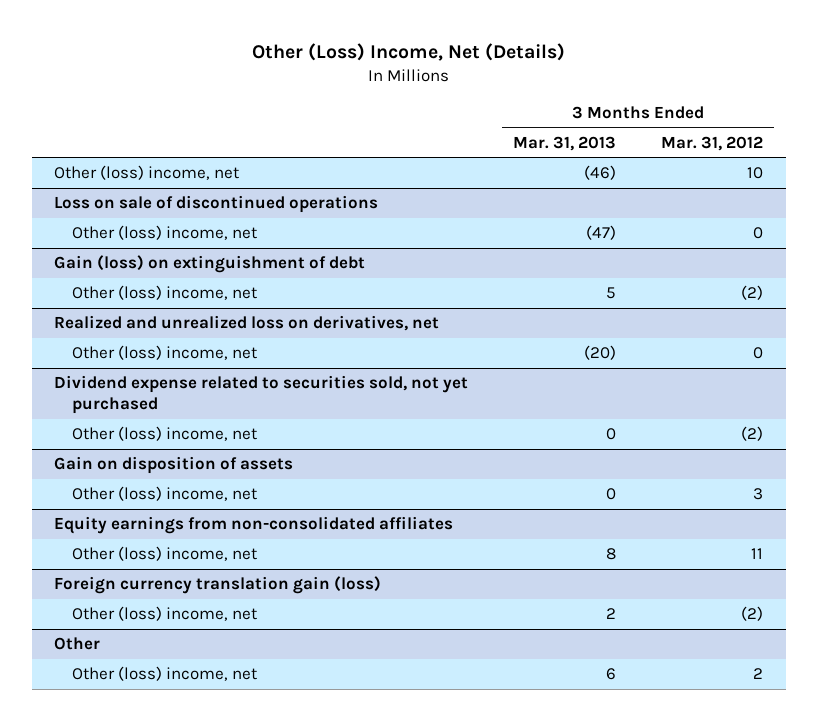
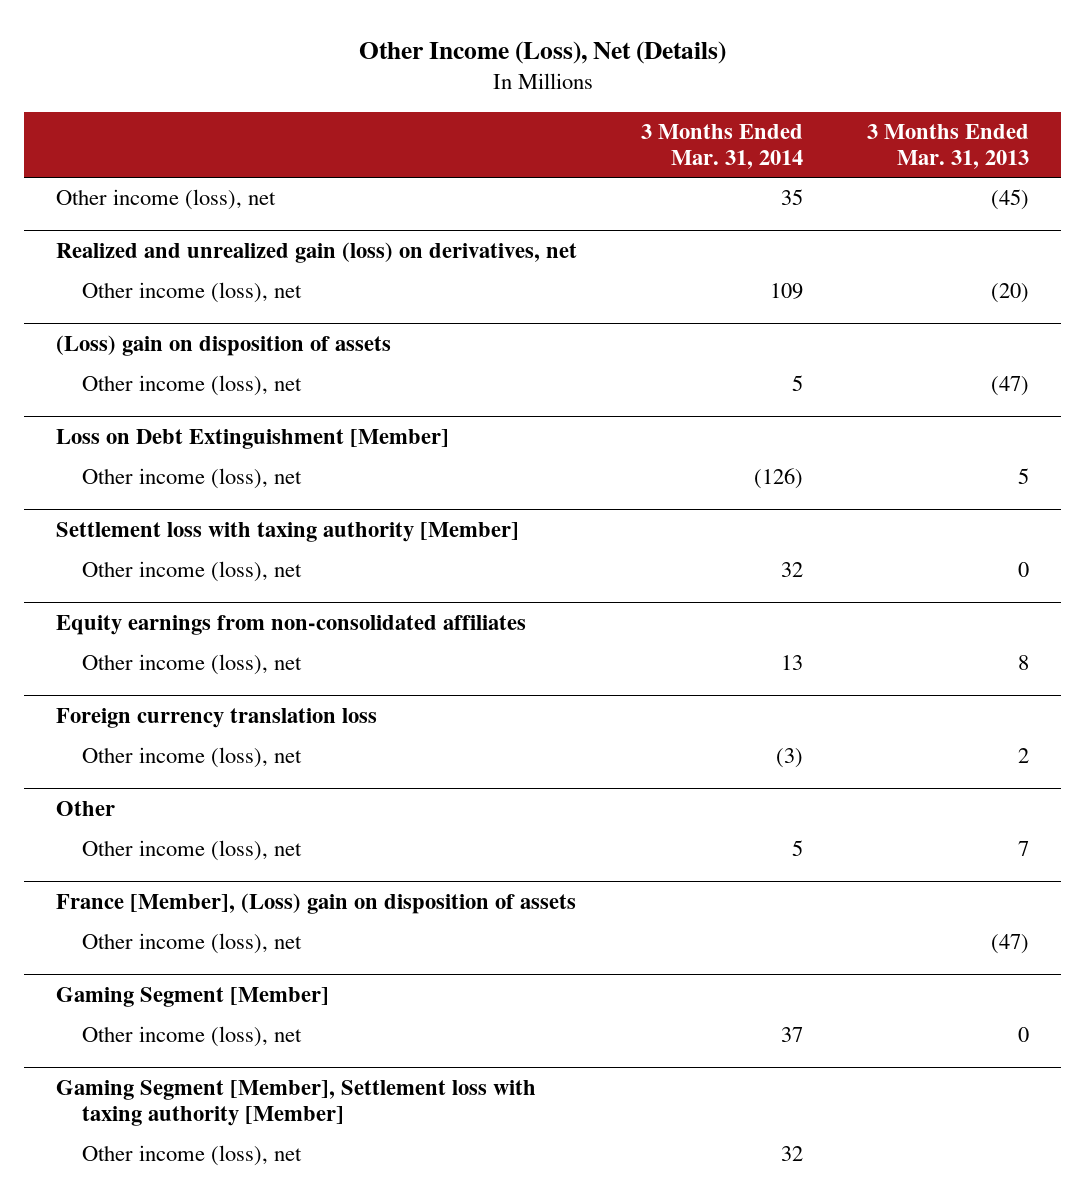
- Other (Loss) Income, Net (Details)
+ Other Income (Loss), Net (Details)
- | 3 Months Ended Mar. 31, 2013 | 3 Months Ended Mar. 31, 2012
+ | 3 Months Ended Mar. 31, 2014 | 3 Months Ended Mar. 31, 2013
- Other (loss) income, net | (46) | 10
- Loss on sale of discontinued operations
- Other (loss) income, net | (47) | 0
- Gain (loss) on extinguishment of debt
- Other (loss) income, net | 5 | (2)
- Realized and unrealized loss on derivatives, net
- Other (loss) income, net | (20) | 0
- Dividend expense related to securities sold, not yet purchased
- Other (loss) income, net | 0 | (2)
- Gain on disposition of assets
- Other (loss) income, net | 0 | 3
+ Other income (loss), net | 35 | (45)
+ Realized and unrealized gain (loss) on derivatives, net
+ Other income (loss), net | 109 | (20)
+ (Loss) gain on disposition of assets
+ Other income (loss), net | 5 | (47)
+ Loss on Debt Extinguishment [Member]
+ Other income (loss), net | (126) | 5
+ Settlement loss with taxing authority [Member]
+ Other income (loss), net | 32 | 0
@ Equity earnings from non-consolidated affiliates
- Other (loss) income, net | 8 | 11
- Foreign currency translation gain (loss)
- Other (loss) income, net | 2 | (2)
@ Equity earnings from non-consolidated affiliates
+ Other income (loss), net | 13 | 8
+ Foreign currency translation loss
+ Other income (loss), net | (3) | 2
@ Other
- Other (loss) income, net | 6 | 2
+ Other income (loss), net | 5 | 7
+ France [Member], (Loss) gain on disposition of assets
+ Other income (loss), net | | (47)
+ Gaming Segment [Member]
+ Other income (loss), net | 37 | 0
+ Gaming Segment [Member], Settlement loss with taxing authority [Member]
+ Other income (loss), net | 32 |

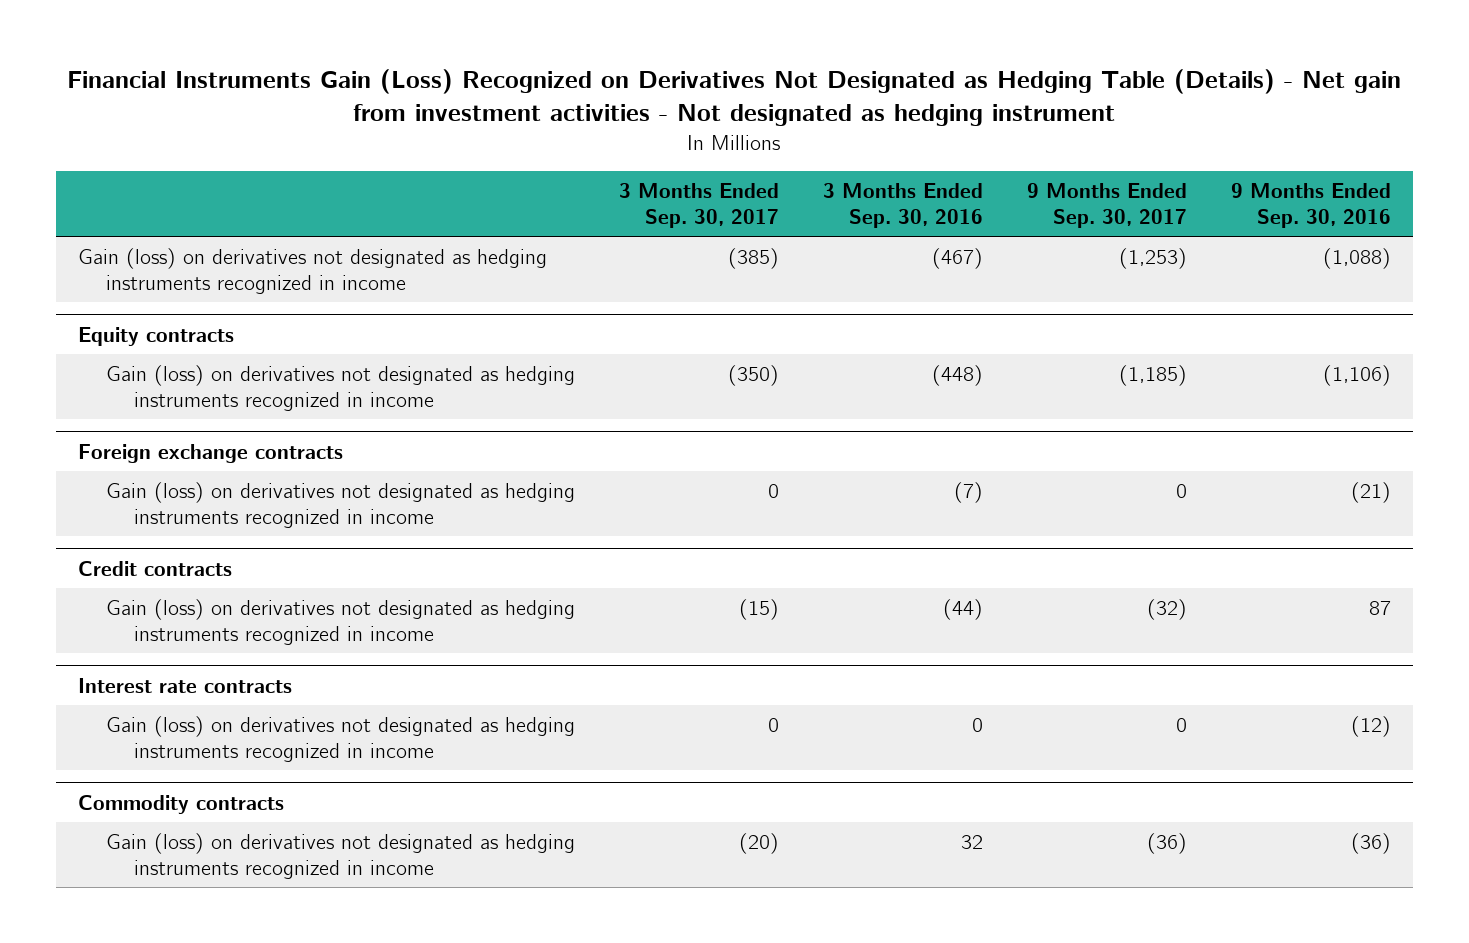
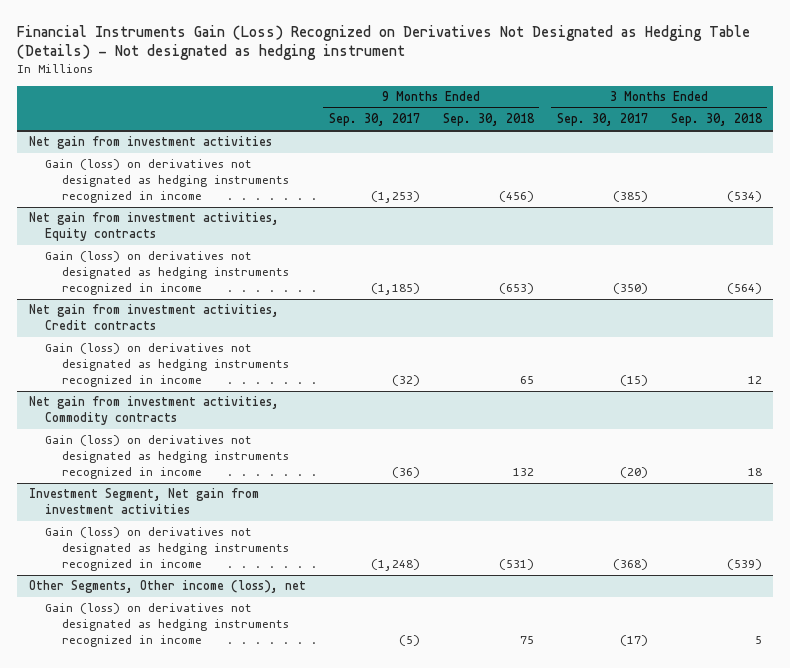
- Financial Instruments Gain (Loss) Recognized on Derivatives Not Designated as Hedging Table (Details) - Net gain from investment activities - Not designated as hedging instrument
+ Financial Instruments Gain (Loss) Recognized on Derivatives Not Designated as Hedging Table (Details) - Not designated as hedging instrument
- | 3 Months Ended Sep. 30, 2017 | 3 Months Ended Sep. 30, 2016 | 9 Months Ended Sep. 30, 2017 | 9 Months Ended Sep. 30, 2016
+ | 9 Months Ended Sep. 30, 2017 | 9 Months Ended Sep. 30, 2018 | 3 Months Ended Sep. 30, 2017 | 3 Months Ended Sep. 30, 2018
+ Net gain from investment activities
- Equity contracts
+ Net gain from investment activities, Equity contracts
- Foreign exchange contracts
- Gain (loss) on derivatives not designated as hedging instruments recognized in income | 0 | (7) | 0 | (21)
- Credit contracts
+ Net gain from investment activities, Credit contracts
- Interest rate contracts
- Gain (loss) on derivatives not designated as hedging instruments recognized in income | 0 | 0 | 0 | (12)
- Commodity contracts
+ Net gain from investment activities, Commodity contracts
+ Investment Segment, Net gain from investment activities
+ Gain (loss) on derivatives not designated as hedging instruments recognized in income | (1,248) | (531) | (368) | (539)
+ Other Segments, Other income (loss), net
+ Gain (loss) on derivatives not designated as hedging instruments recognized in income | (5) | 75 | (17) | 5

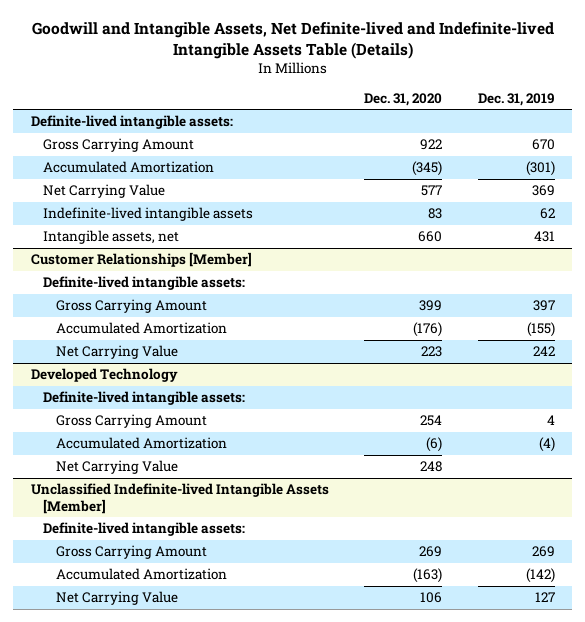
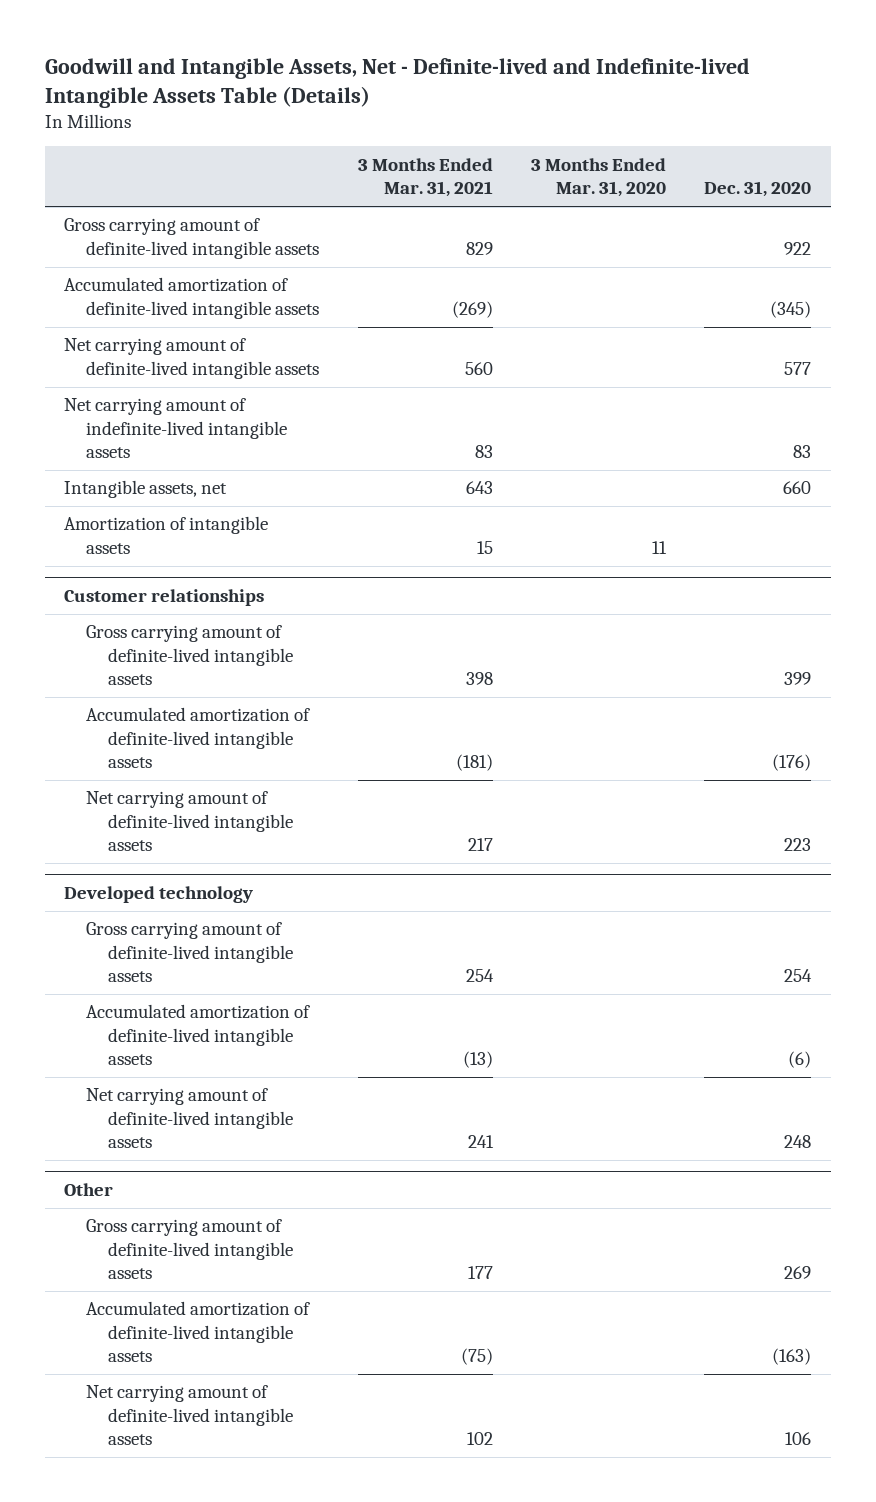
- Goodwill and Intangible Assets, Net Definite-lived and Indefinite-lived Intangible Assets Table (Details)
+ Goodwill and Intangible Assets, Net - Definite-lived and Indefinite-lived Intangible Assets Table (Details)
- | Dec. 31, 2020 | Dec. 31, 2019
+ | 3 Months Ended Mar. 31, 2021 | 3 Months Ended Mar. 31, 2020 | Dec. 31, 2020
- Definite-lived intangible assets:
- Gross Carrying Amount | 922 | 670
- Accumulated Amortization | (345) | (301)
- Net Carrying Value | 577 | 369
- Indefinite-lived intangible assets | 83 | 62
+ Gross carrying amount of definite-lived intangible assets | 829 | | 922
+ Accumulated amortization of definite-lived intangible assets | (269) | | (345)
+ Net carrying amount of definite-lived intangible assets | 560 | | 577
+ Net carrying amount of indefinite-lived intangible assets | 83 | | 83
- Customer Relationships [Member]
- Definite-lived intangible assets:
- Gross Carrying Amount | 399 | 397
- Accumulated Amortization | (176) | (155)
- Net Carrying Value | 223 | 242
- Developed Technology
- Definite-lived intangible assets:
- Gross Carrying Amount | 254 | 4
- Accumulated Amortization | (6) | (4)
- Net Carrying Value | 248 |
- Unclassified Indefinite-lived Intangible Assets [Member]
- Definite-lived intangible assets:
- Gross Carrying Amount | 269 | 269
- Accumulated Amortization | (163) | (142)
- Net Carrying Value | 106 | 127
+ Amortization of intangible assets | 15 | 11 |
+ Customer relationships
+ Gross carrying amount of definite-lived intangible assets | 398 | | 399
+ Accumulated amortization of definite-lived intangible assets | (181) | | (176)
+ Net carrying amount of definite-lived intangible assets | 217 | | 223
+ Developed technology
+ Gross carrying amount of definite-lived intangible assets | 254 | | 254
+ Accumulated amortization of definite-lived intangible assets | (13) | | (6)
+ Net carrying amount of definite-lived intangible assets | 241 | | 248
+ Other
+ Gross carrying amount of definite-lived intangible assets | 177 | | 269
+ Accumulated amortization of definite-lived intangible assets | (75) | | (163)
+ Net carrying amount of definite-lived intangible assets | 102 | | 106

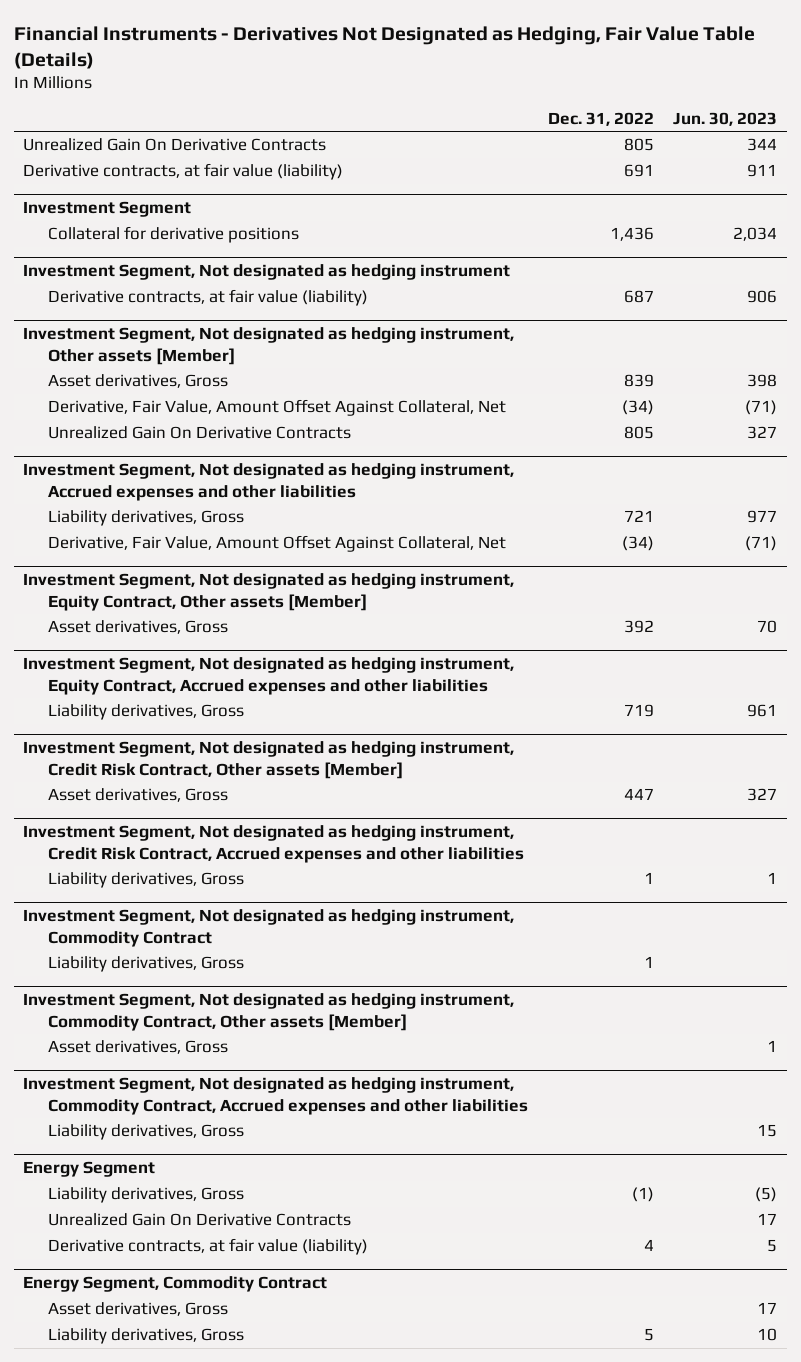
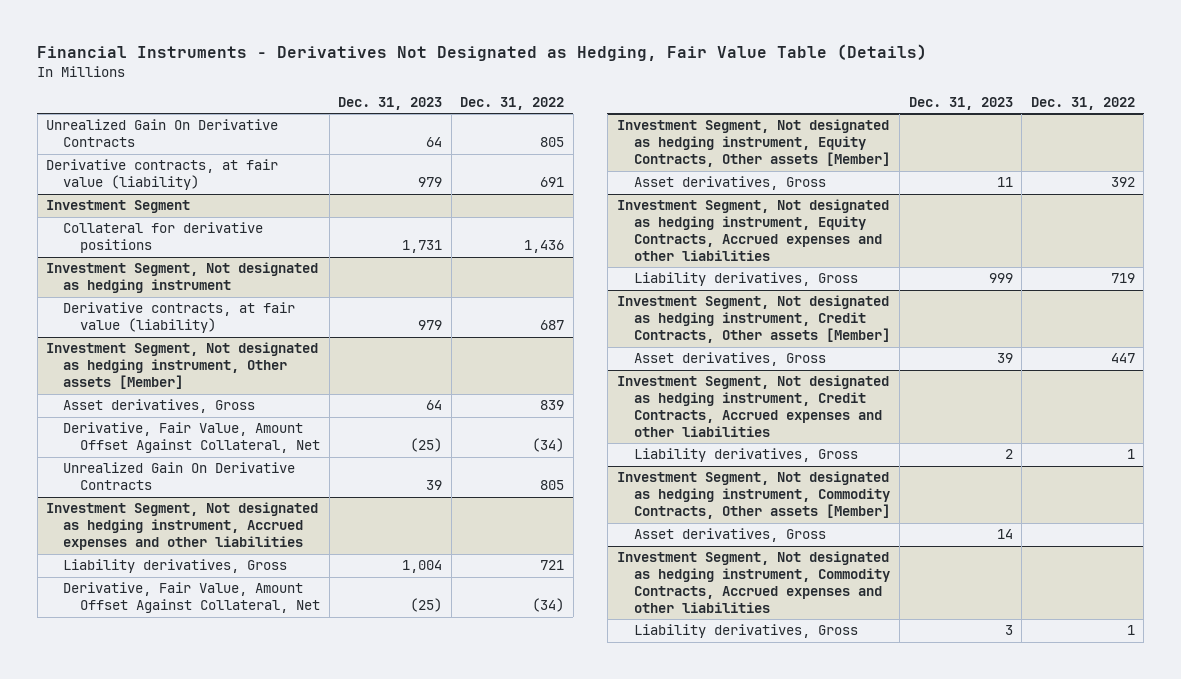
- | Dec. 31, 2022 | Jun. 30, 2023
+ | Dec. 31, 2023 | Dec. 31, 2022
- Investment Segment, Not designated as hedging instrument, Equity Contract, Other assets [Member]
+ Investment Segment, Not designated as hedging instrument, Equity Contracts, Other assets [Member]
- Investment Segment, Not designated as hedging instrument, Equity Contract, Accrued expenses and other liabilities
+ Investment Segment, Not designated as hedging instrument, Equity Contracts, Accrued expenses and other liabilities
- Investment Segment, Not designated as hedging instrument, Credit Risk Contract, Other assets [Member]
+ Investment Segment, Not designated as hedging instrument, Credit Contracts, Other assets [Member]
- Investment Segment, Not designated as hedging instrument, Credit Risk Contract, Accrued expenses and other liabilities
- Liability derivatives, Gross | 1 | 1
- Investment Segment, Not designated as hedging instrument, Commodity Contract
+ Investment Segment, Not designated as hedging instrument, Credit Contracts, Accrued expenses and other liabilities
- Investment Segment, Not designated as hedging instrument, Commodity Contract, Other assets [Member]
- Asset derivatives, Gross | | 1
- Investment Segment, Not designated as hedging instrument, Commodity Contract, Accrued expenses and other liabilities
- Liability derivatives, Gross | | 15
- Energy Segment
- Liability derivatives, Gross | (1) | (5)
- Unrealized Gain On Derivative Contracts | | 17
- Derivative contracts, at fair value (liability) | 4 | 5
- Energy Segment, Commodity Contract
+ Investment Segment, Not designated as hedging instrument, Commodity Contracts, Other assets [Member]
- Liability derivatives, Gross | 5 | 10
+ Investment Segment, Not designated as hedging instrument, Commodity Contracts, Accrued expenses and other liabilities
+ Liability derivatives, Gross | 3 | 1

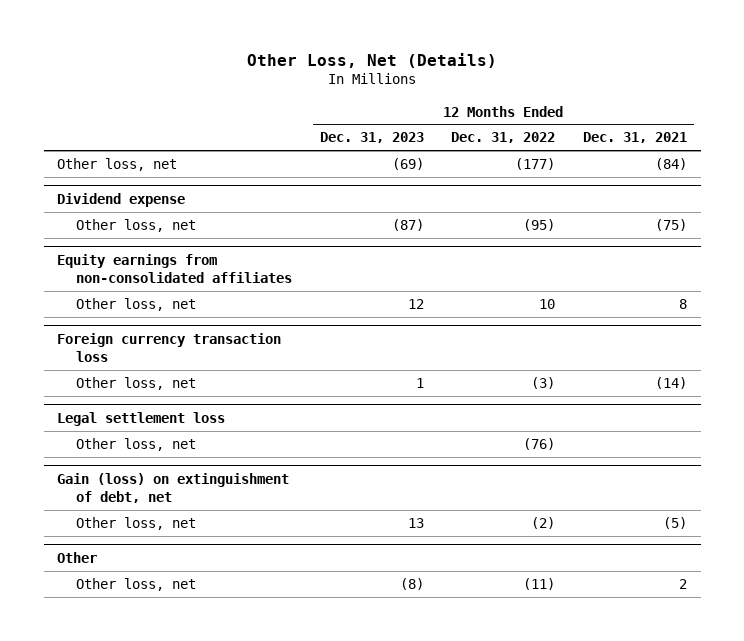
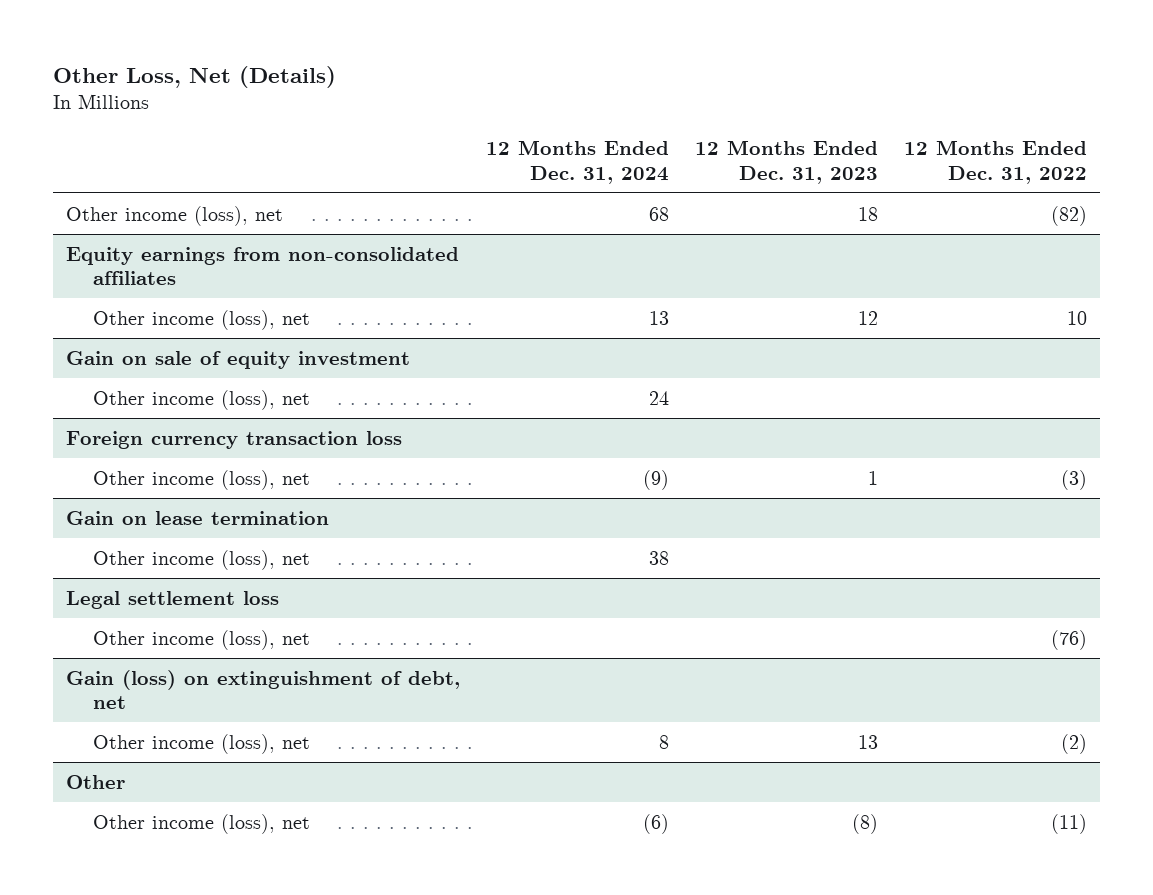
- | 12 Months Ended Dec. 31, 2023 | 12 Months Ended Dec. 31, 2022 | 12 Months Ended Dec. 31, 2021
+ | 12 Months Ended Dec. 31, 2024 | 12 Months Ended Dec. 31, 2023 | 12 Months Ended Dec. 31, 2022
- Other loss, net | (69) | (177) | (84)
- Dividend expense
- Other loss, net | (87) | (95) | (75)
+ Other income (loss), net | 68 | 18 | (82)
@ Equity earnings from non-consolidated affiliates
- Other loss, net | 12 | 10 | 8
+ Other income (loss), net | 13 | 12 | 10
+ Gain on sale of equity investment
+ Other income (loss), net | 24 | |
@ Foreign currency transaction loss
- Other loss, net | 1 | (3) | (14)
+ Other income (loss), net | (9) | 1 | (3)
+ Gain on lease termination
+ Other income (loss), net | 38 | |
@ Legal settlement loss
- Other loss, net | | (76) |
+ Other income (loss), net | | | (76)
@ Gain (loss) on extinguishment of debt, net
- Other loss, net | 13 | (2) | (5)
+ Other income (loss), net | 8 | 13 | (2)
@ Other
- Other loss, net | (8) | (11) | 2
+ Other income (loss), net | (6) | (8) | (11)

